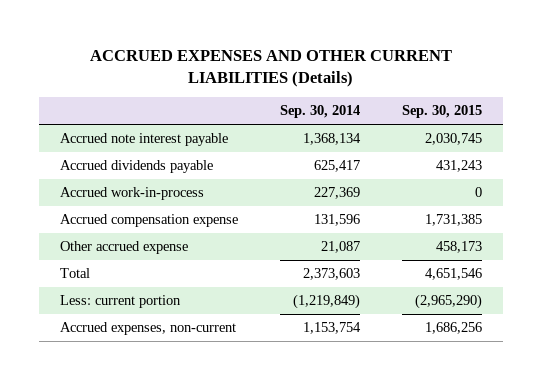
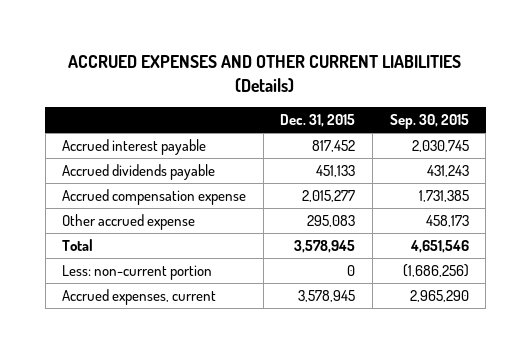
- | Sep. 30, 2014 | Sep. 30, 2015
+ | Dec. 31, 2015 | Sep. 30, 2015
- Accrued note interest payable | 1,368,134 | 2,030,745
+ Accrued interest payable | 817,452 | 2,030,745
- Accrued work-in-process | 227,369 | 0
- Less: current portion | (1,219,849) | (2,965,290)
- Accrued expenses, non-current | 1,153,754 | 1,686,256
+ Less: non-current portion | 0 | (1,686,256)
+ Accrued expenses, current | 3,578,945 | 2,965,290

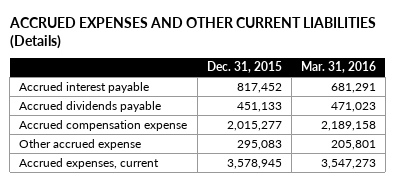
- | Dec. 31, 2015 | Sep. 30, 2015
+ | Dec. 31, 2015 | Mar. 31, 2016
- Total | 3,578,945 | 4,651,546
- Less: non-current portion | 0 | (1,686,256)

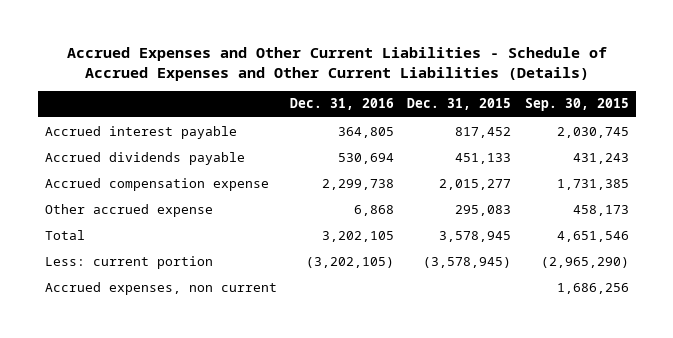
- ACCRUED EXPENSES AND OTHER CURRENT LIABILITIES (Details)
+ Accrued Expenses and Other Current Liabilities - Schedule of Accrued Expenses and Other Current Liabilities (Details)
- | Dec. 31, 2015 | Mar. 31, 2016
+ | Dec. 31, 2016 | Dec. 31, 2015 | Sep. 30, 2015
- Accrued expenses, current | 3,578,945 | 3,547,273
+ Total | 3,202,105 | 3,578,945 | 4,651,546
+ Less: current portion | (3,202,105) | (3,578,945) | (2,965,290)
+ Accrued expenses, non current | | | 1,686,256

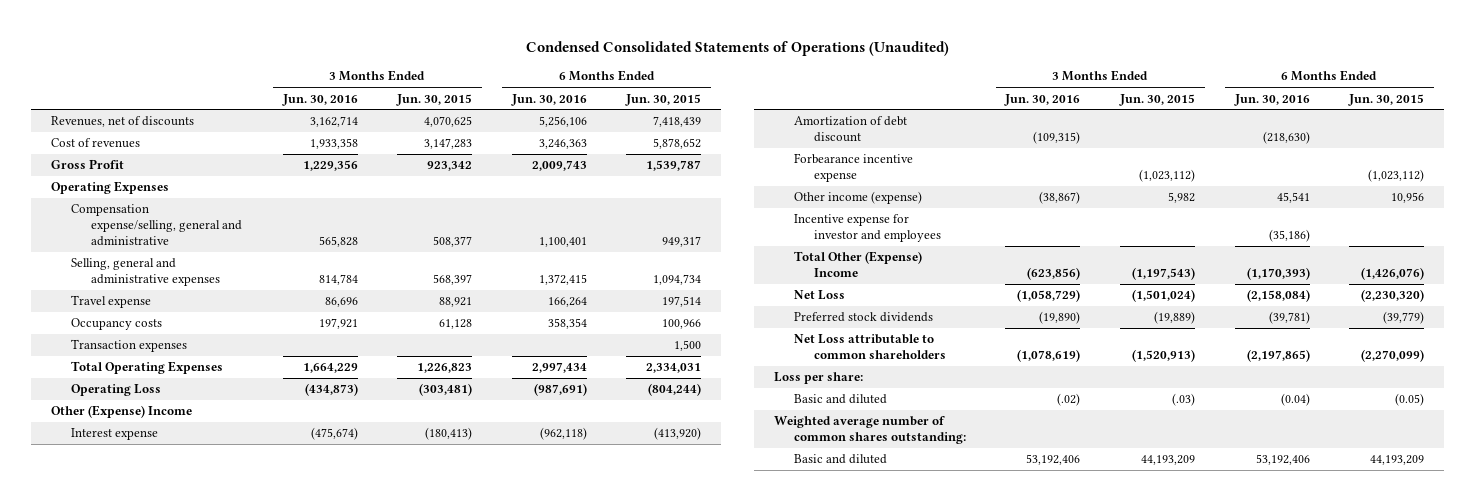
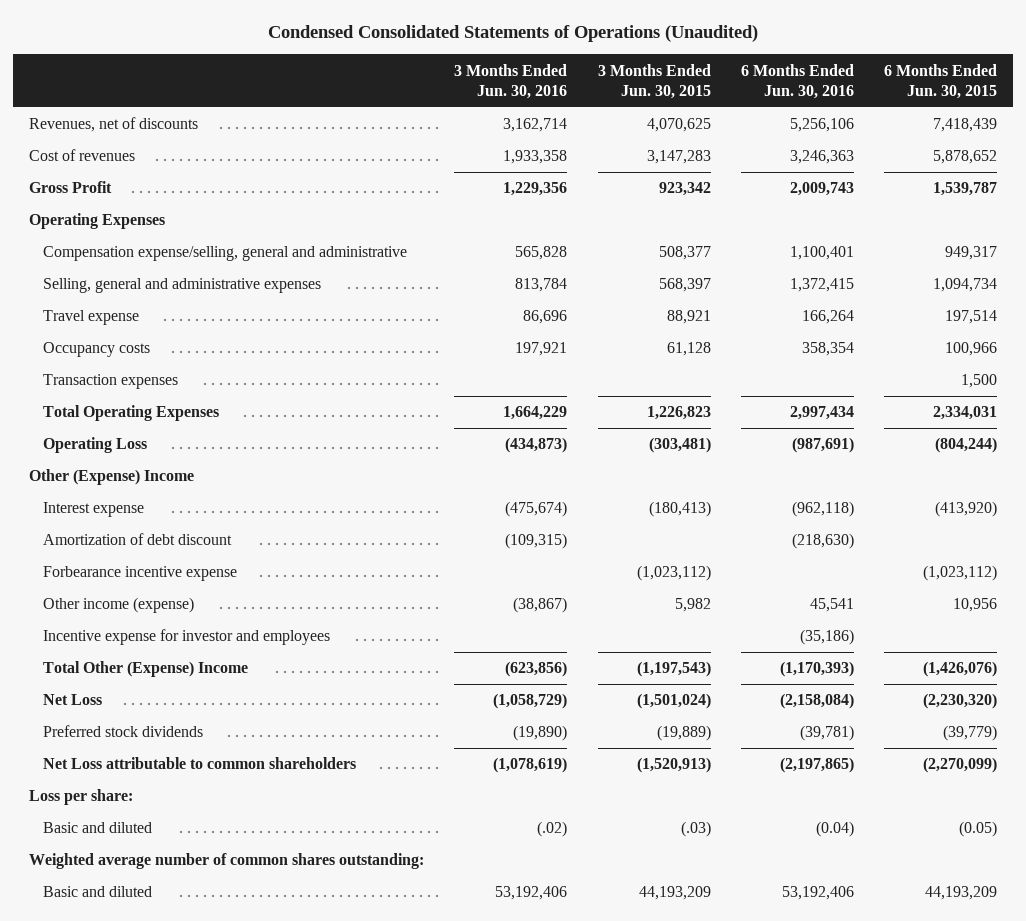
- Selling, general and administrative expenses | 814,784 | 568,397 | 1,372,415 | 1,094,734
+ Selling, general and administrative expenses | 813,784 | 568,397 | 1,372,415 | 1,094,734

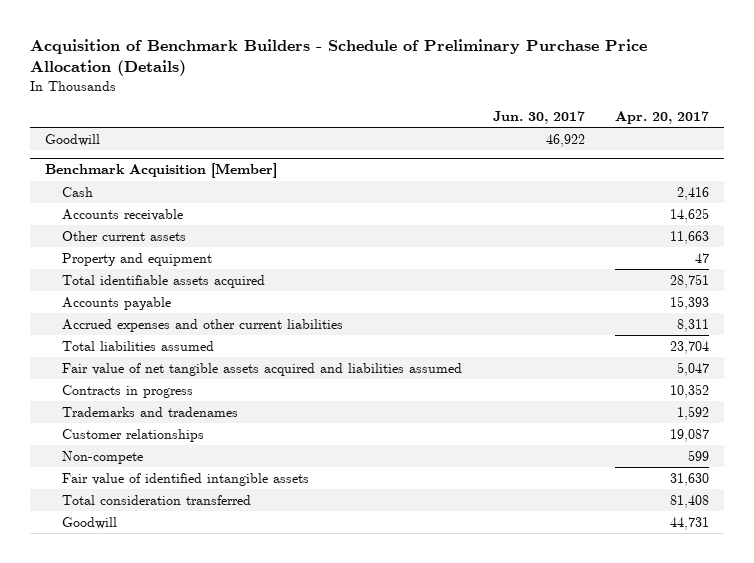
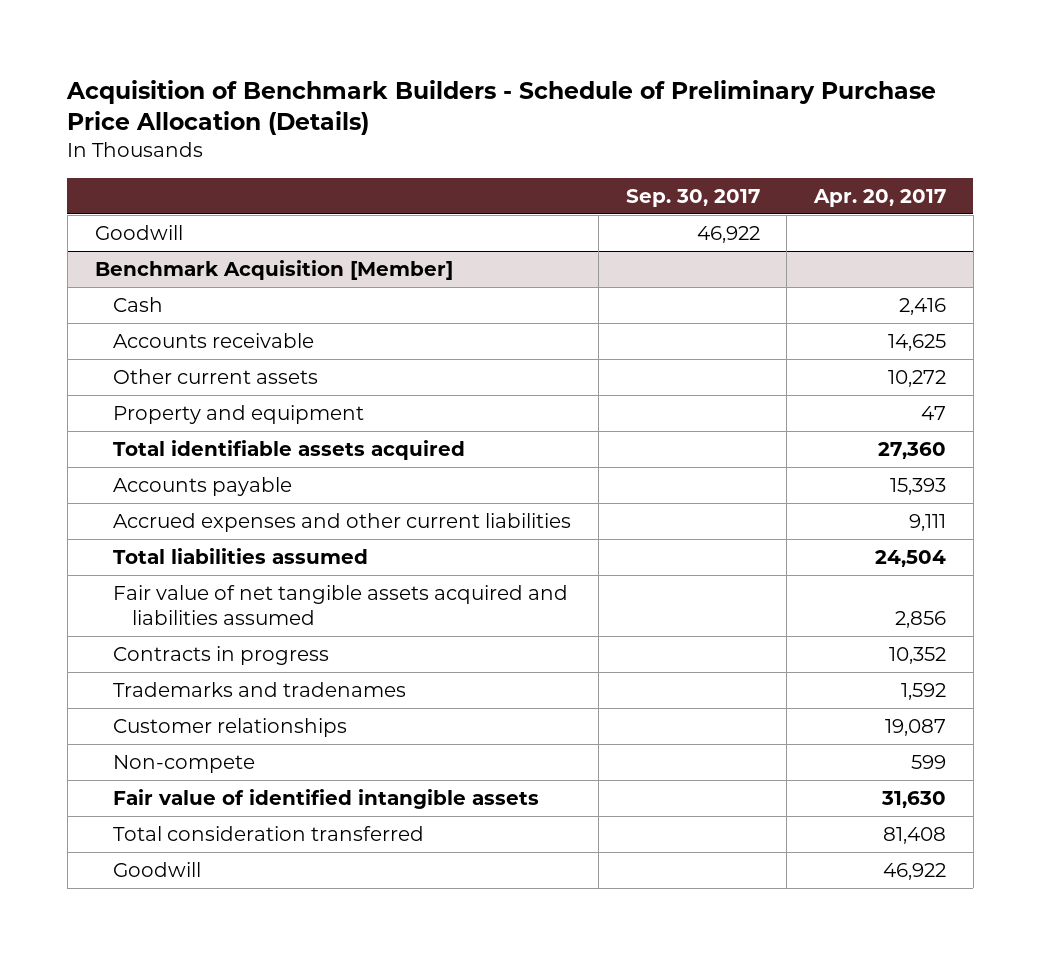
- | Jun. 30, 2017 | Apr. 20, 2017
+ | Sep. 30, 2017 | Apr. 20, 2017
@ Benchmark Acquisition [Member]
- Other current assets | | 11,663
+ Other current assets | | 10,272
- Total identifiable assets acquired | | 28,751
+ Total identifiable assets acquired | | 27,360
- Accrued expenses and other current liabilities | | 8,311
- Total liabilities assumed | | 23,704
- Fair value of net tangible assets acquired and liabilities assumed | | 5,047
+ Accrued expenses and other current liabilities | | 9,111
+ Total liabilities assumed | | 24,504
+ Fair value of net tangible assets acquired and liabilities assumed | | 2,856
- Goodwill | | 44,731
+ Goodwill | | 46,922

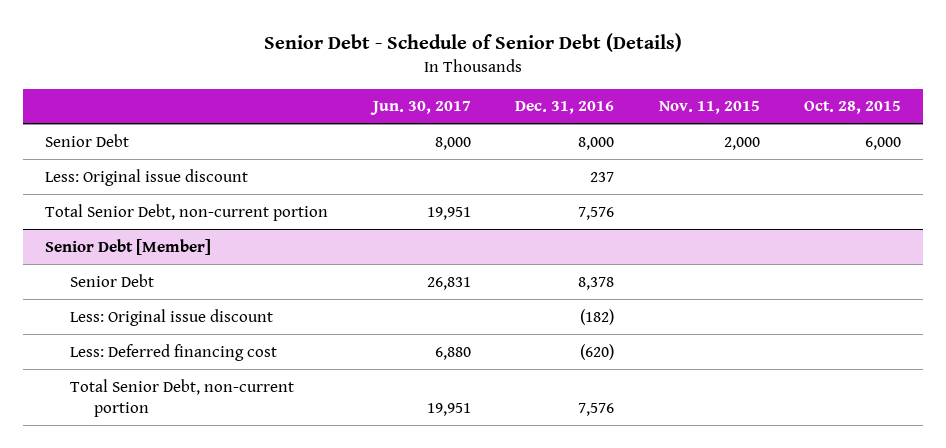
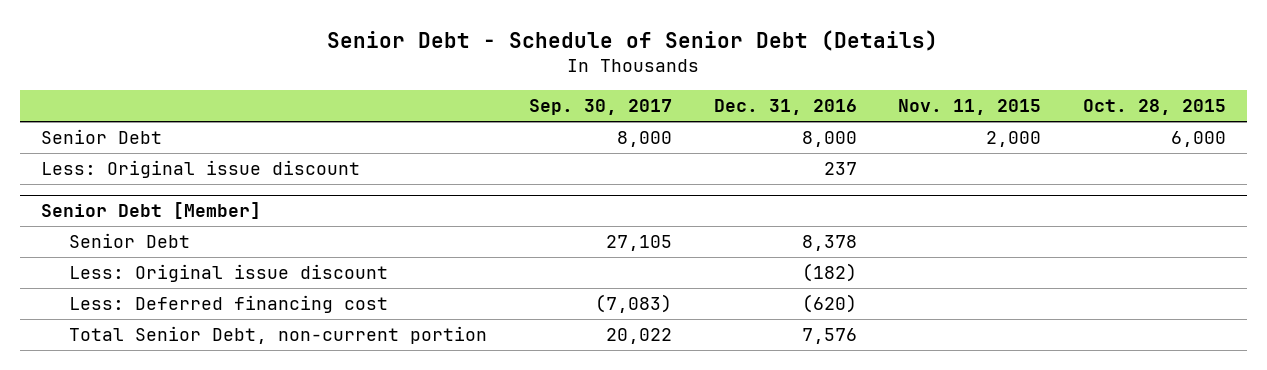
- | Jun. 30, 2017 | Dec. 31, 2016 | Nov. 11, 2015 | Oct. 28, 2015
+ | Sep. 30, 2017 | Dec. 31, 2016 | Nov. 11, 2015 | Oct. 28, 2015
- Total Senior Debt, non-current portion | 19,951 | 7,576 | |

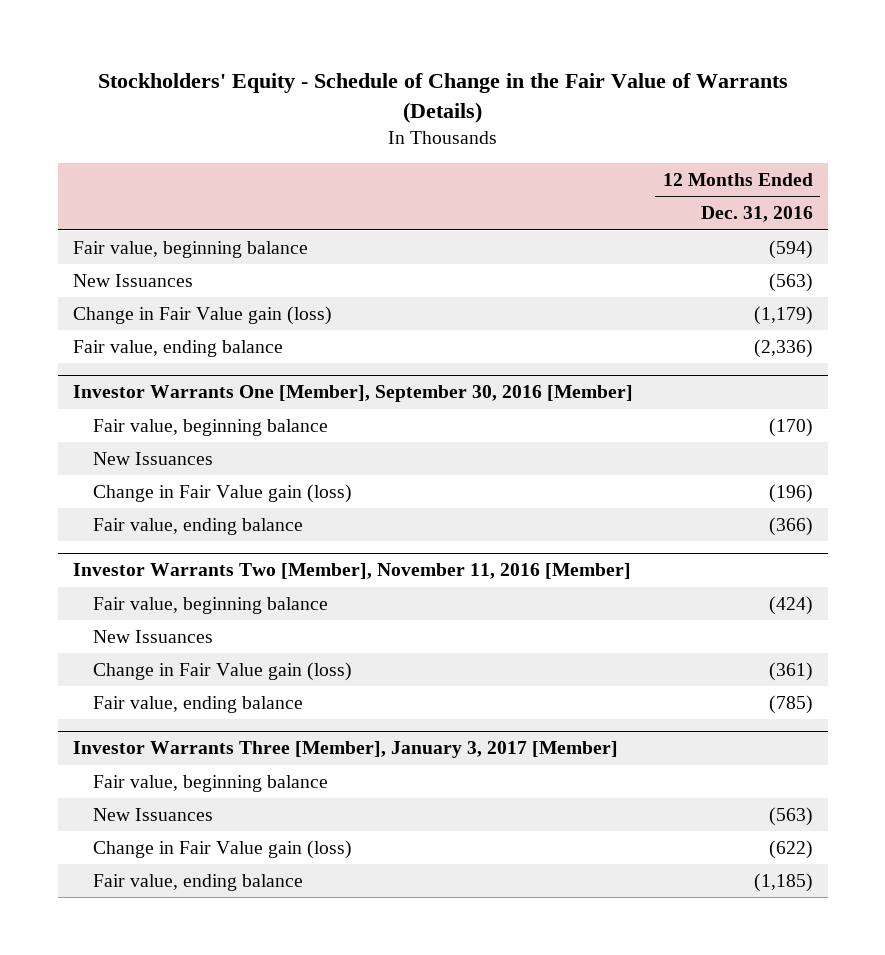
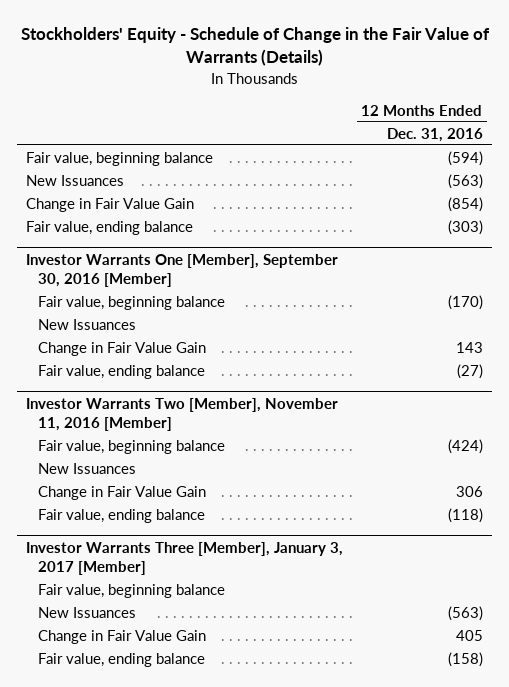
- Change in Fair Value gain (loss) | (1,179)
- Fair value, ending balance | (2,336)
+ Change in Fair Value Gain | (854)
+ Fair value, ending balance | (303)
@ Investor Warrants One [Member], September 30, 2016 [Member]
- Change in Fair Value gain (loss) | (196)
- Fair value, ending balance | (366)
+ Change in Fair Value Gain | 143
+ Fair value, ending balance | (27)
@ Investor Warrants Two [Member], November 11, 2016 [Member]
- Change in Fair Value gain (loss) | (361)
- Fair value, ending balance | (785)
+ Change in Fair Value Gain | 306
+ Fair value, ending balance | (118)
@ Investor Warrants Three [Member], January 3, 2017 [Member]
- Change in Fair Value gain (loss) | (622)
- Fair value, ending balance | (1,185)
+ Change in Fair Value Gain | 405
+ Fair value, ending balance | (158)

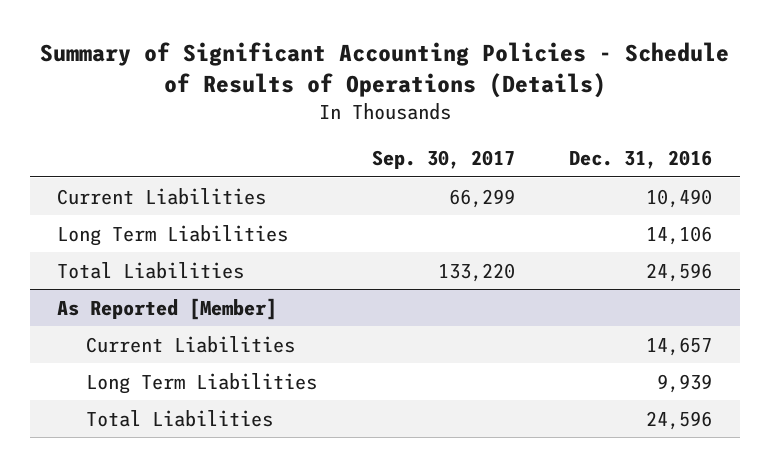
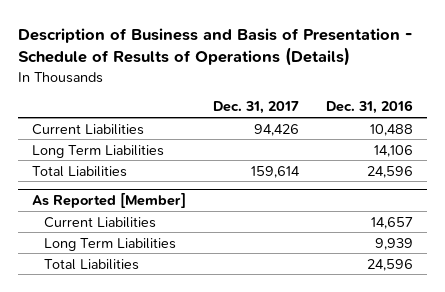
- Summary of Significant Accounting Policies - Schedule of Results of Operations (Details)
+ Description of Business and Basis of Presentation - Schedule of Results of Operations (Details)
- | Sep. 30, 2017 | Dec. 31, 2016
+ | Dec. 31, 2017 | Dec. 31, 2016
- Current Liabilities | 66,299 | 10,490
+ Current Liabilities | 94,426 | 10,488

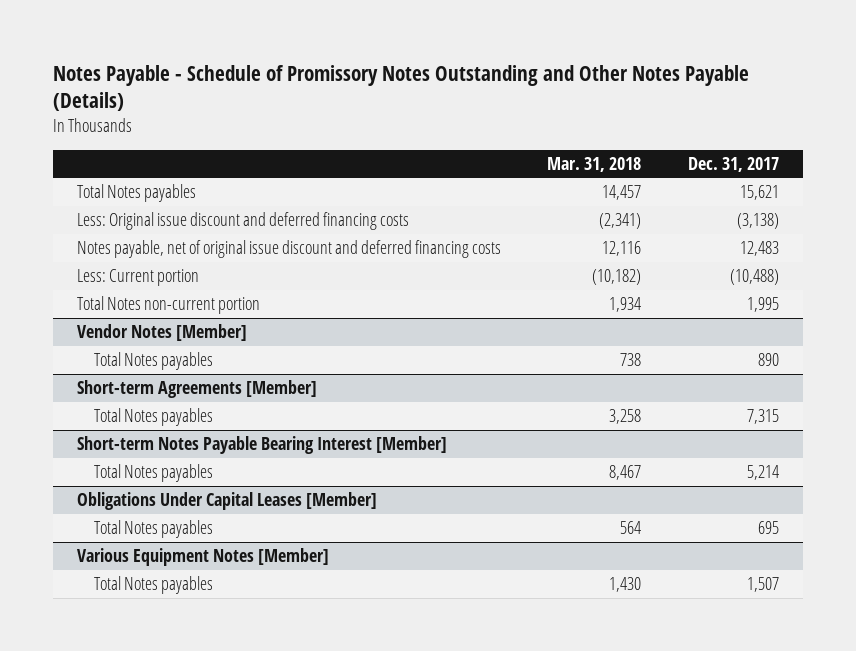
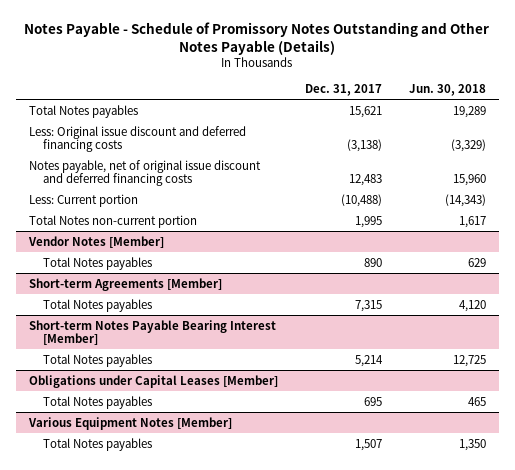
- | Mar. 31, 2018 | Dec. 31, 2017
+ | Dec. 31, 2017 | Jun. 30, 2018
- Obligations Under Capital Leases [Member]
+ Obligations under Capital Leases [Member]

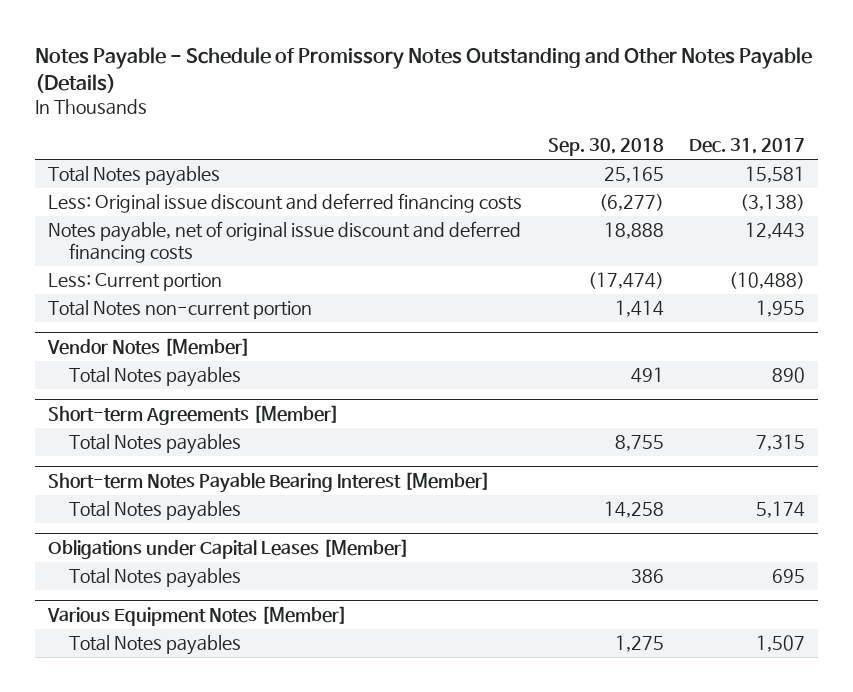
- | Dec. 31, 2017 | Jun. 30, 2018
+ | Sep. 30, 2018 | Dec. 31, 2017
- Total Notes payables | 15,621 | 19,289
+ Total Notes payables | 25,165 | 15,581
- Notes payable, net of original issue discount and deferred financing costs | 12,483 | 15,960
+ Notes payable, net of original issue discount and deferred financing costs | 18,888 | 12,443
- Total Notes non-current portion | 1,995 | 1,617
+ Total Notes non-current portion | 1,414 | 1,955
@ Short-term Notes Payable Bearing Interest [Member]
- Total Notes payables | 5,214 | 12,725
+ Total Notes payables | 14,258 | 5,174

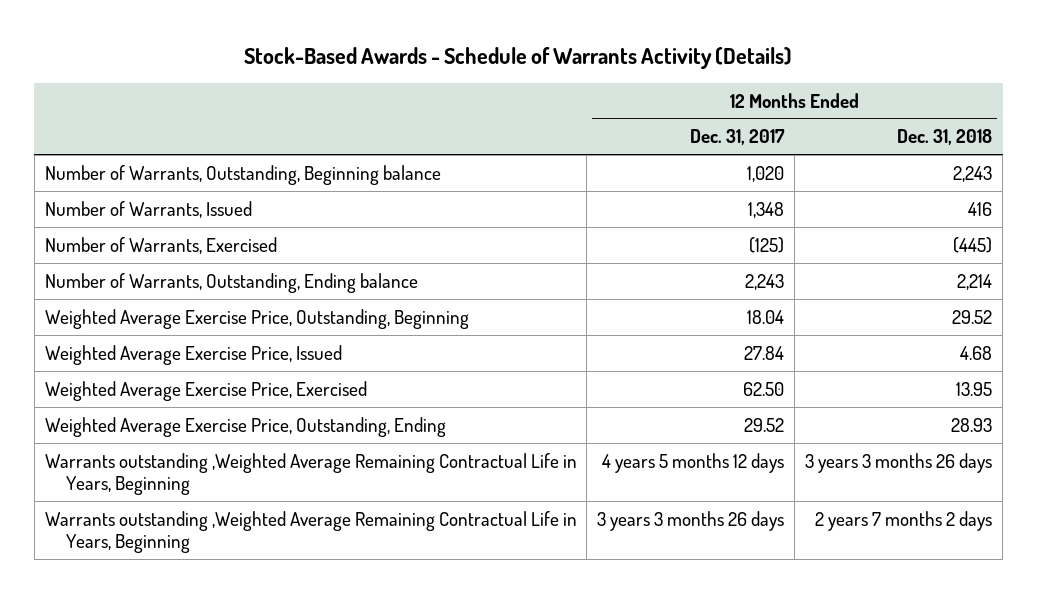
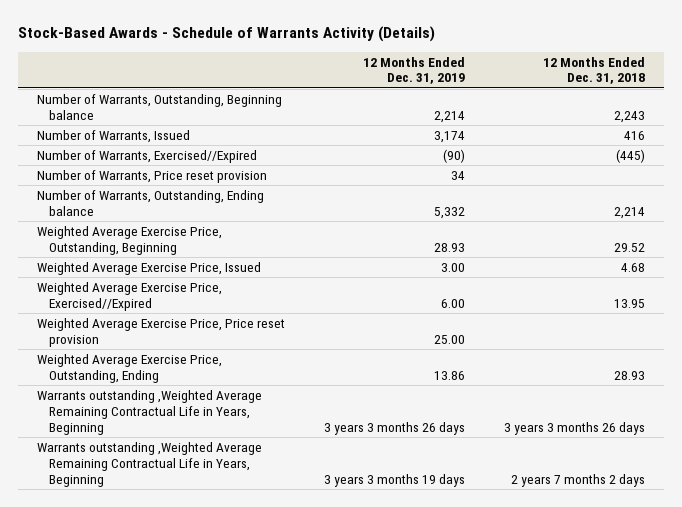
- | 12 Months Ended Dec. 31, 2017 | 12 Months Ended Dec. 31, 2018
+ | 12 Months Ended Dec. 31, 2019 | 12 Months Ended Dec. 31, 2018
- Number of Warrants, Exercised | (125) | (445)
+ Number of Warrants, Exercised//Expired | (90) | (445)
+ Number of Warrants, Price reset provision | 34 |
- Weighted Average Exercise Price, Exercised | 62.50 | 13.95
+ Weighted Average Exercise Price, Exercised//Expired | 6.00 | 13.95
+ Weighted Average Exercise Price, Price reset provision | 25.00 |

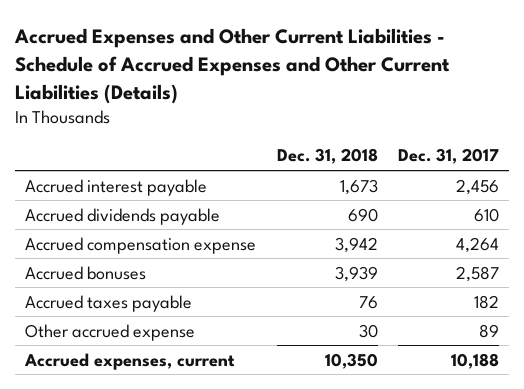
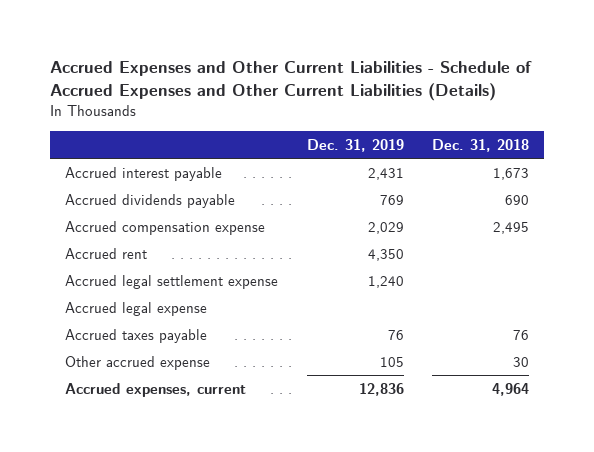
- | Dec. 31, 2018 | Dec. 31, 2017
+ | Dec. 31, 2019 | Dec. 31, 2018
- Accrued compensation expense | 3,942 | 4,264
- Accrued bonuses | 3,939 | 2,587
+ Accrued compensation expense | 2,029 | 2,495
+ Accrued rent | 4,350 |
+ Accrued legal settlement expense | 1,240 |
+ Accrued legal expense
- Accrued expenses, current | 10,350 | 10,188
+ Accrued expenses, current | 12,836 | 4,964

